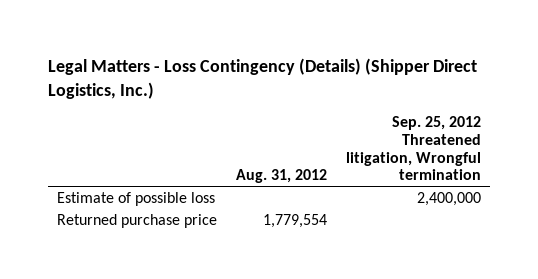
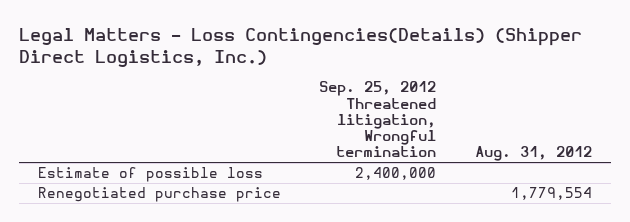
- Legal Matters - Loss Contingency (Details) (Shipper Direct Logistics, Inc.)
+ Legal Matters - Loss Contingencies(Details) (Shipper Direct Logistics, Inc.)
- | Aug. 31, 2012 | Sep. 25, 2012 Threatened litigation, Wrongful termination
+ | Sep. 25, 2012 Threatened litigation, Wrongful termination | Aug. 31, 2012
- Returned purchase price | 1,779,554 |
+ Renegotiated purchase price | | 1,779,554

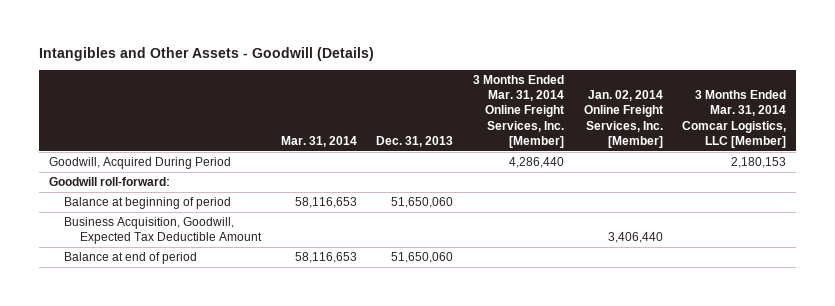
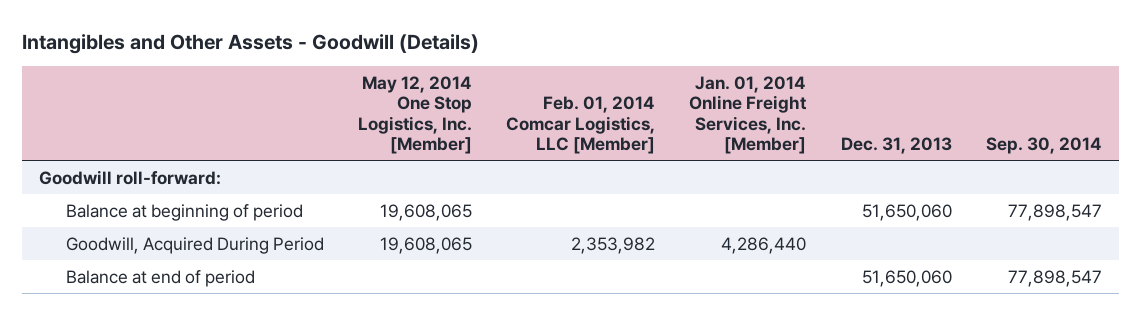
- | Mar. 31, 2014 | Dec. 31, 2013 | 3 Months Ended Mar. 31, 2014 Online Freight Services, Inc. [Member] | Jan. 02, 2014 Online Freight Services, Inc. [Member] | 3 Months Ended Mar. 31, 2014 Comcar Logistics, LLC [Member]
+ | May 12, 2014 One Stop Logistics, Inc. [Member] | Feb. 01, 2014 Comcar Logistics, LLC [Member] | Jan. 01, 2014 Online Freight Services, Inc. [Member] | Dec. 31, 2013 | Sep. 30, 2014
- Business Acquisition, Goodwill, Expected Tax Deductible Amount | | | | 3,406,440 |
moved down: Goodwill, Acquired During Period | 19,608,065 | 2,353,982 | 4,286,440 | |

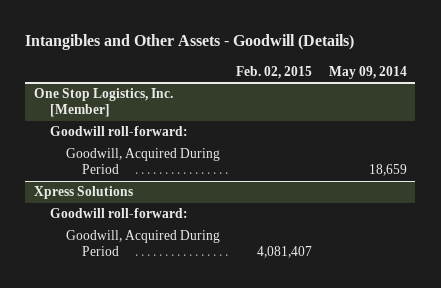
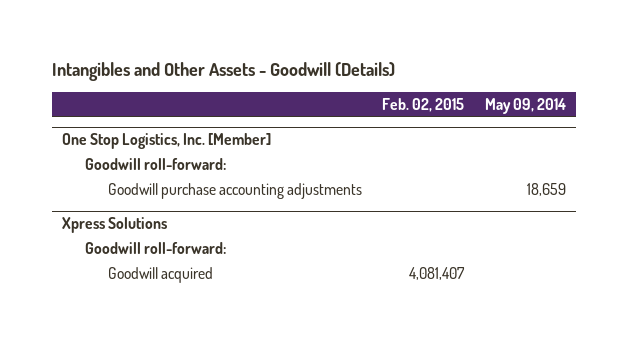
@ One Stop Logistics, Inc. [Member]
- Goodwill, Acquired During Period | | 18,659
+ Goodwill purchase accounting adjustments | | 18,659
@ Xpress Solutions
- Goodwill, Acquired During Period | 4,081,407 |
+ Goodwill acquired | 4,081,407 |

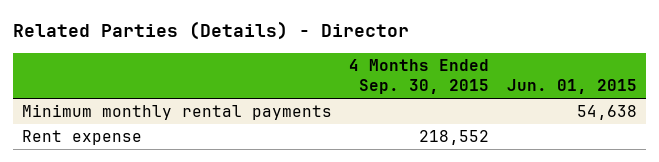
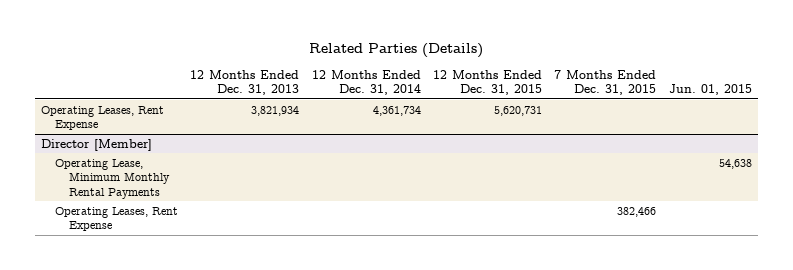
- Related Parties (Details) - Director
+ Related Parties (Details)
- | 4 Months Ended Sep. 30, 2015 | Jun. 01, 2015
+ | 12 Months Ended Dec. 31, 2013 | 12 Months Ended Dec. 31, 2014 | 12 Months Ended Dec. 31, 2015 | 7 Months Ended Dec. 31, 2015 | Jun. 01, 2015
- Minimum monthly rental payments | | 54,638
- Rent expense | 218,552 |
+ Operating Leases, Rent Expense | 3,821,934 | 4,361,734 | 5,620,731 | |
+ Director [Member]
+ Operating Lease, Minimum Monthly Rental Payments | | | | | 54,638
+ Operating Leases, Rent Expense | | | | 382,466 |

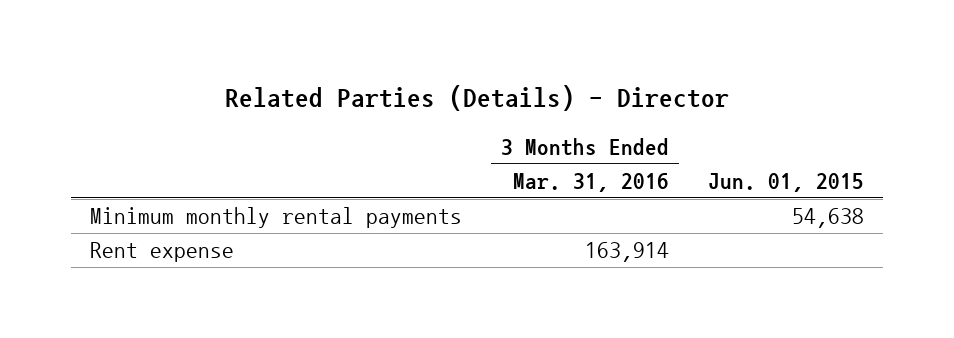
- Related Parties (Details)
+ Related Parties (Details) - Director
- | 12 Months Ended Dec. 31, 2013 | 12 Months Ended Dec. 31, 2014 | 12 Months Ended Dec. 31, 2015 | 7 Months Ended Dec. 31, 2015 | Jun. 01, 2015
+ | 3 Months Ended Mar. 31, 2016 | Jun. 01, 2015
- Operating Leases, Rent Expense | 3,821,934 | 4,361,734 | 5,620,731 | |
- Director [Member]
- Operating Lease, Minimum Monthly Rental Payments | | | | | 54,638
- Operating Leases, Rent Expense | | | | 382,466 |
+ Minimum monthly rental payments | | 54,638
+ Rent expense | 163,914 |

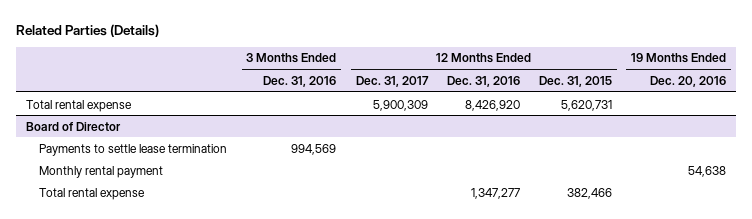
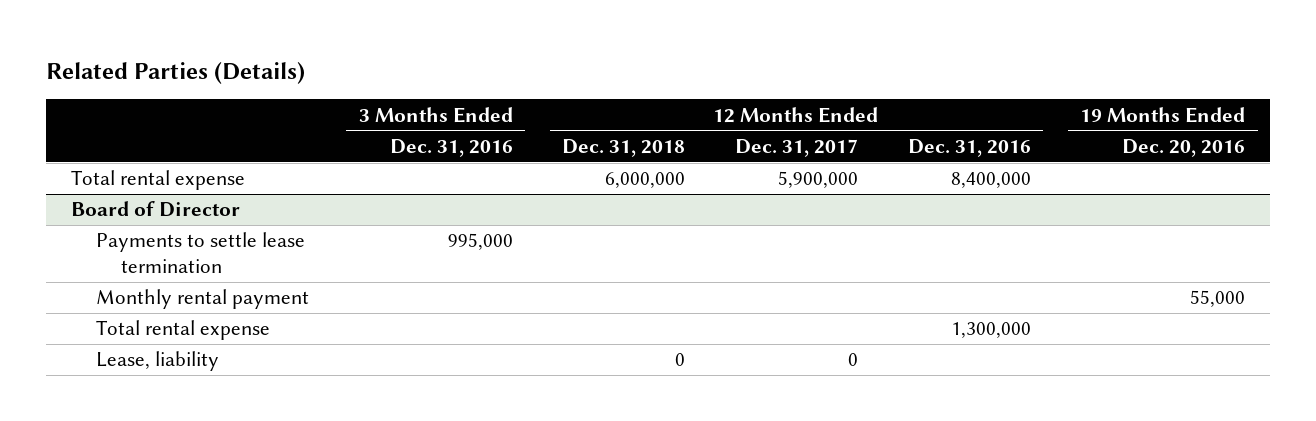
- | 3 Months Ended Dec. 31, 2016 | 12 Months Ended Dec. 31, 2017 | 12 Months Ended Dec. 31, 2016 | 12 Months Ended Dec. 31, 2015 | 19 Months Ended Dec. 20, 2016
+ | 3 Months Ended Dec. 31, 2016 | 12 Months Ended Dec. 31, 2018 | 12 Months Ended Dec. 31, 2017 | 12 Months Ended Dec. 31, 2016 | 19 Months Ended Dec. 20, 2016
- Total rental expense | | 5,900,309 | 8,426,920 | 5,620,731 |
+ Total rental expense | | 6,000,000 | 5,900,000 | 8,400,000 |
@ Board of Director
- Payments to settle lease termination | 994,569 | | | |
- Monthly rental payment | | | | | 54,638
- Total rental expense | | | 1,347,277 | 382,466 |
+ Payments to settle lease termination | 995,000 | | | |
+ Monthly rental payment | | | | | 55,000
+ Total rental expense | | | | 1,300,000 |
+ Lease, liability | | 0 | 0 | |

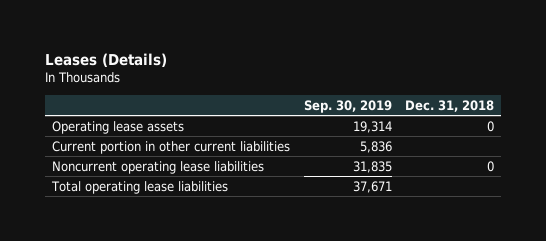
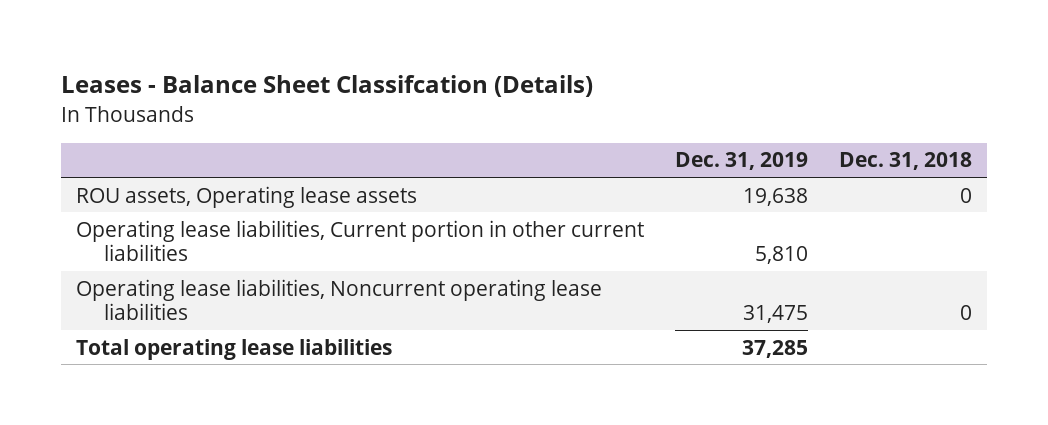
- Leases (Details)
+ Leases - Balance Sheet Classifcation (Details)
- | Sep. 30, 2019 | Dec. 31, 2018
+ | Dec. 31, 2019 | Dec. 31, 2018
- Operating lease assets | 19,314 | 0
- Current portion in other current liabilities | 5,836 |
- Noncurrent operating lease liabilities | 31,835 | 0
+ ROU assets, Operating lease assets | 19,638 | 0
+ Operating lease liabilities, Current portion in other current liabilities | 5,810 |
+ Operating lease liabilities, Noncurrent operating lease liabilities | 31,475 | 0

